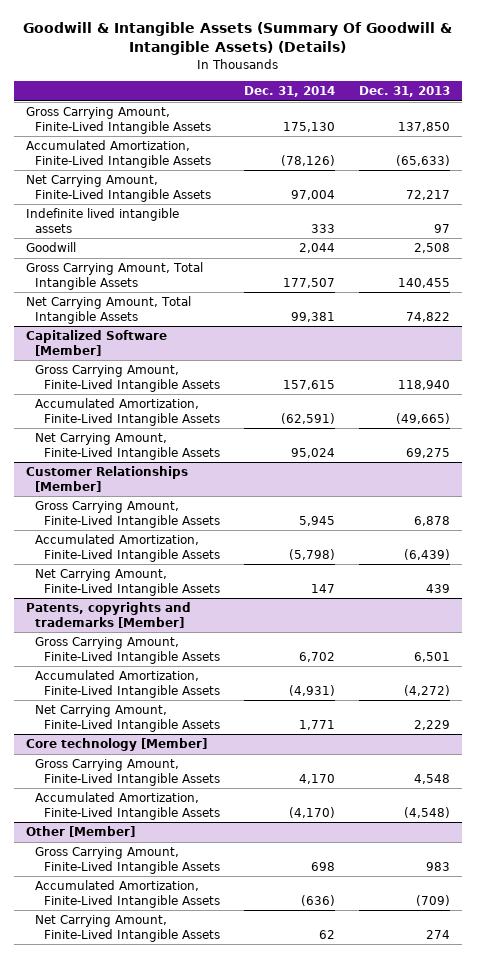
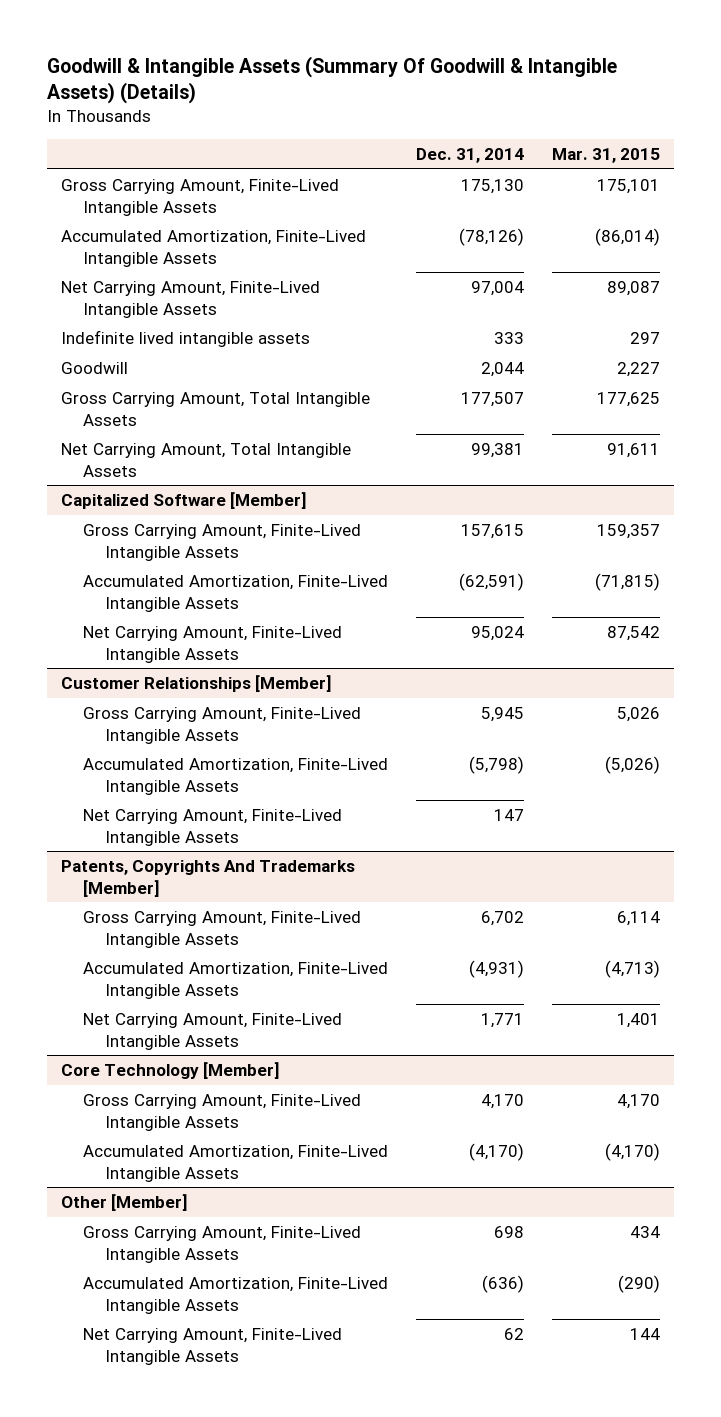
- | Dec. 31, 2014 | Dec. 31, 2013
+ | Dec. 31, 2014 | Mar. 31, 2015
- Patents, copyrights and trademarks [Member]
+ Patents, Copyrights And Trademarks [Member]
- Core technology [Member]
+ Core Technology [Member]

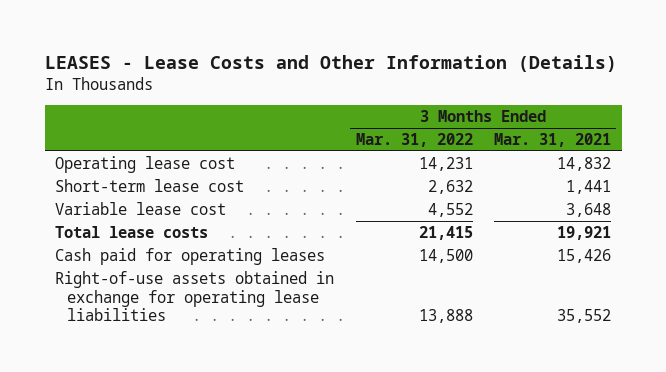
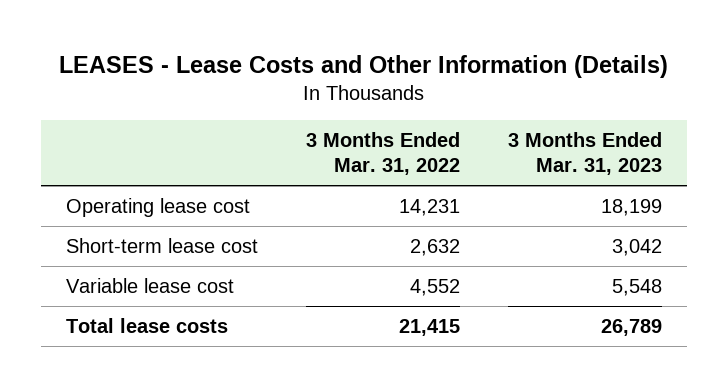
- | 3 Months Ended Mar. 31, 2022 | 3 Months Ended Mar. 31, 2021
+ | 3 Months Ended Mar. 31, 2022 | 3 Months Ended Mar. 31, 2023
- Cash paid for operating leases | 14,500 | 15,426
- Right-of-use assets obtained in exchange for operating lease liabilities | 13,888 | 35,552

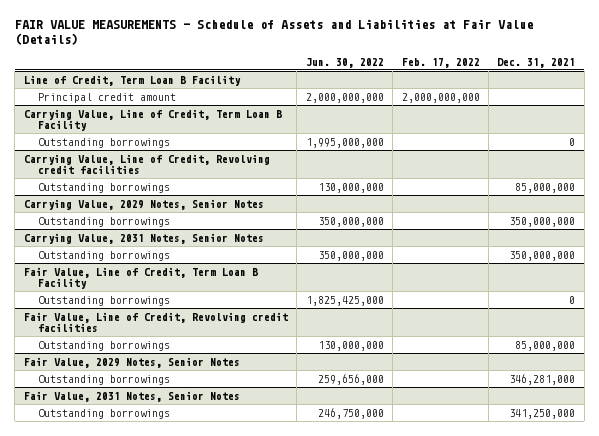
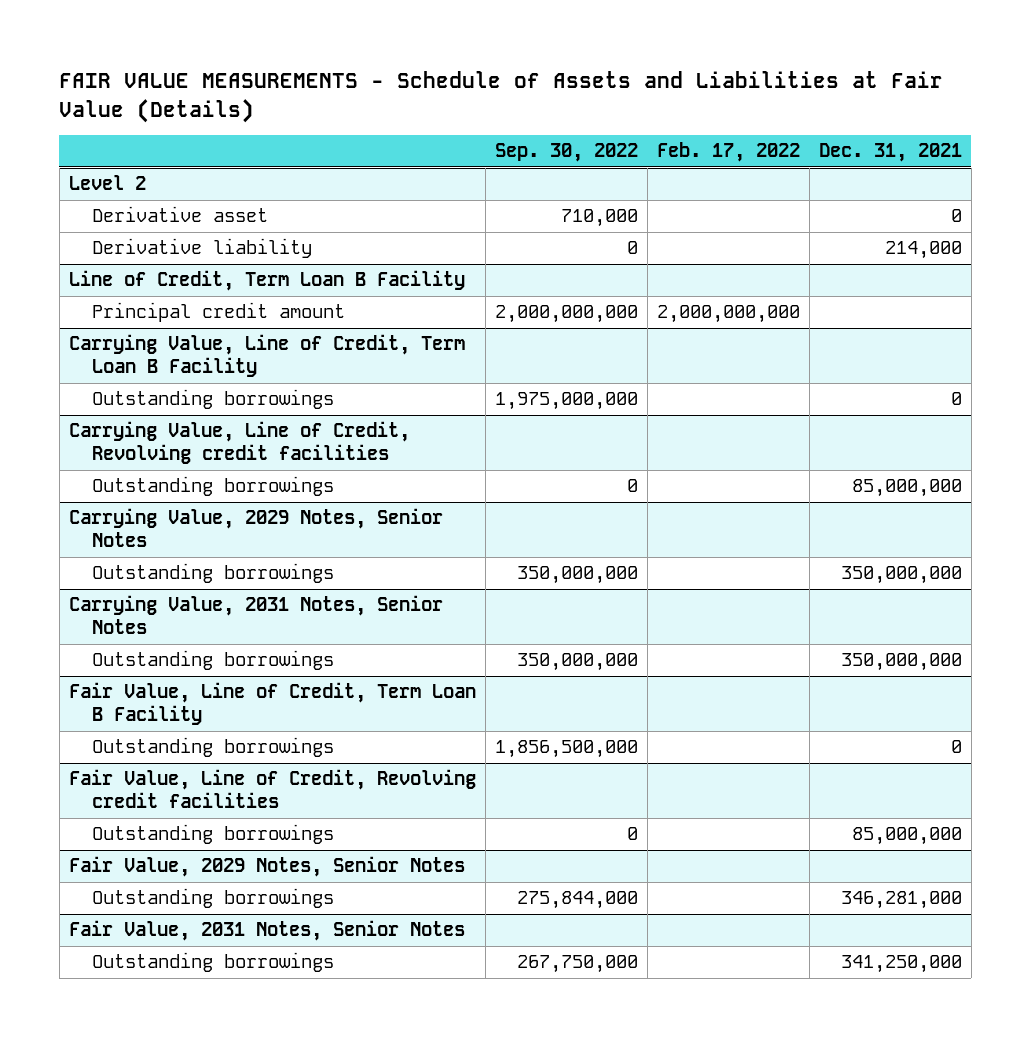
- | Jun. 30, 2022 | Feb. 17, 2022 | Dec. 31, 2021
+ | Sep. 30, 2022 | Feb. 17, 2022 | Dec. 31, 2021
+ Level 2
+ Derivative asset | 710,000 | | 0
+ Derivative liability | 0 | | 214,000

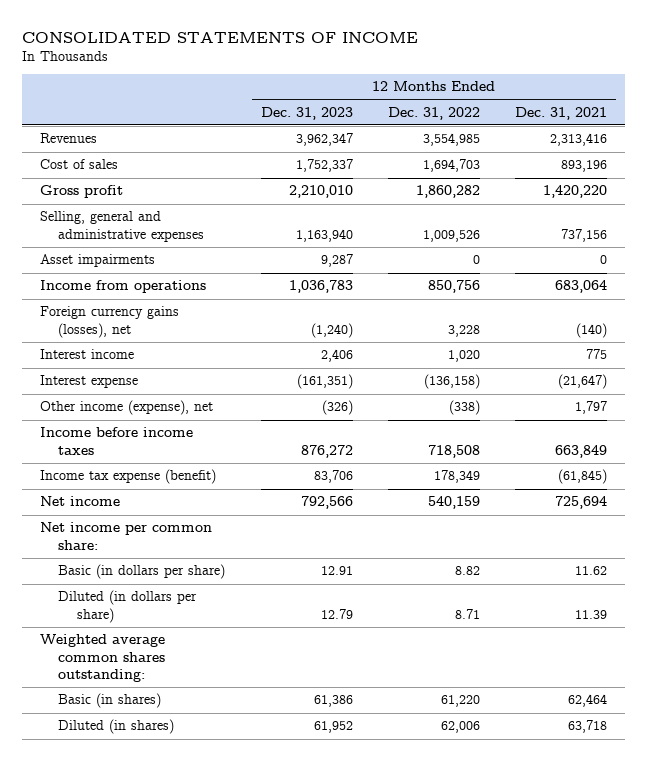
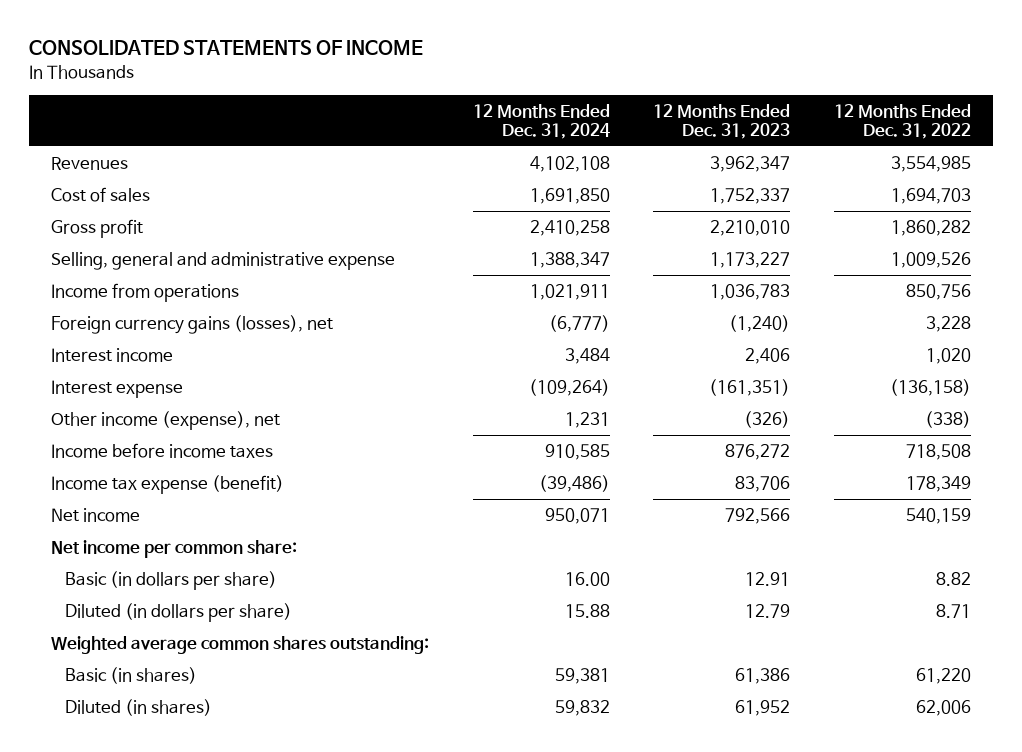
- | 12 Months Ended Dec. 31, 2023 | 12 Months Ended Dec. 31, 2022 | 12 Months Ended Dec. 31, 2021
+ | 12 Months Ended Dec. 31, 2024 | 12 Months Ended Dec. 31, 2023 | 12 Months Ended Dec. 31, 2022
- Selling, general and administrative expenses | 1,163,940 | 1,009,526 | 737,156
- Asset impairments | 9,287 | 0 | 0
+ Selling, general and administrative expense | 1,388,347 | 1,173,227 | 1,009,526

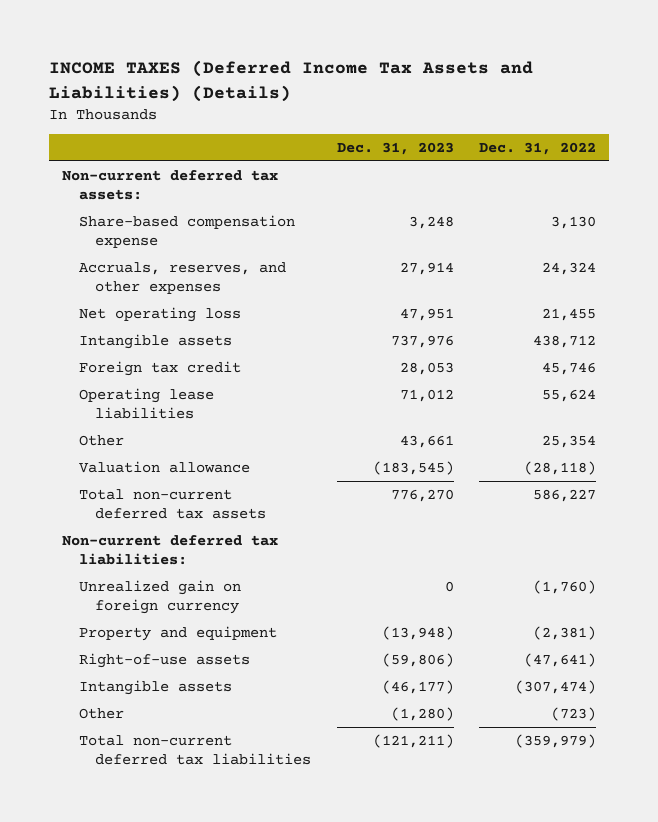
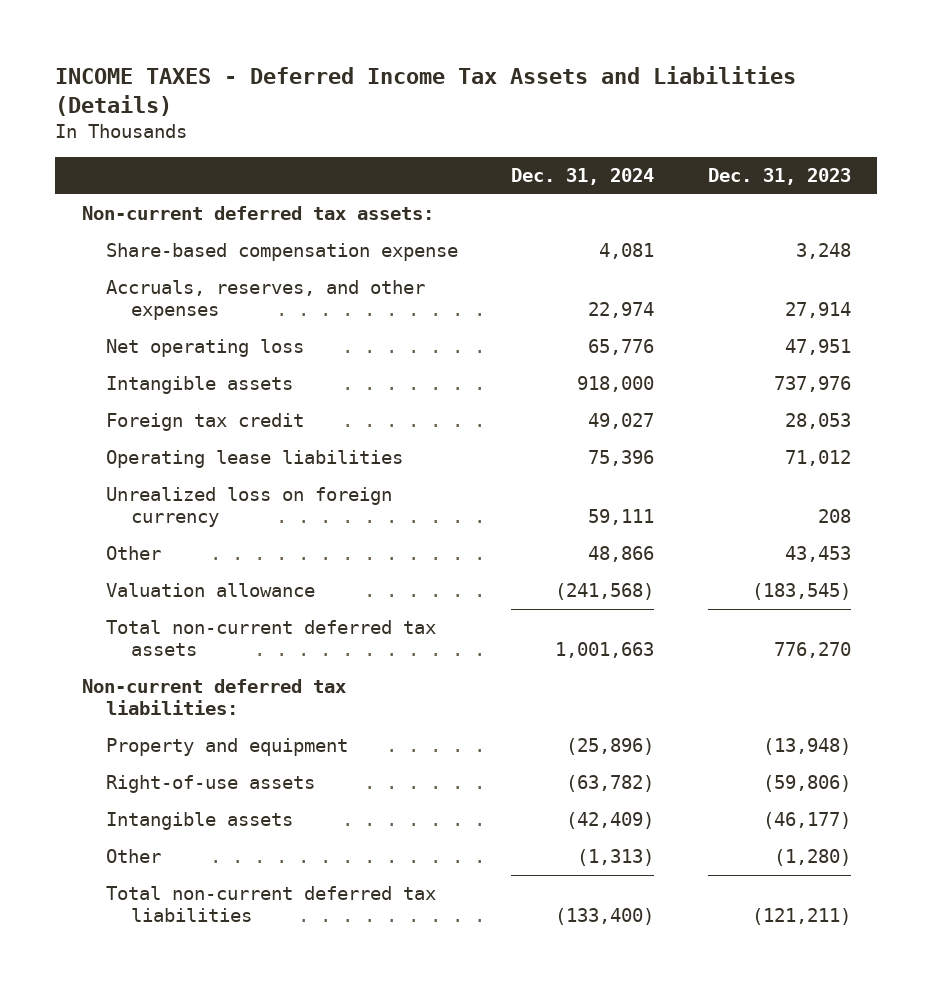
- INCOME TAXES (Deferred Income Tax Assets and Liabilities) (Details)
+ INCOME TAXES - Deferred Income Tax Assets and Liabilities (Details)
- | Dec. 31, 2023 | Dec. 31, 2022
+ | Dec. 31, 2024 | Dec. 31, 2023
- Other | 43,661 | 25,354
+ Unrealized loss on foreign currency | 59,111 | 208
+ Other | 48,866 | 43,453
- Unrealized gain on foreign currency | 0 | (1,760)

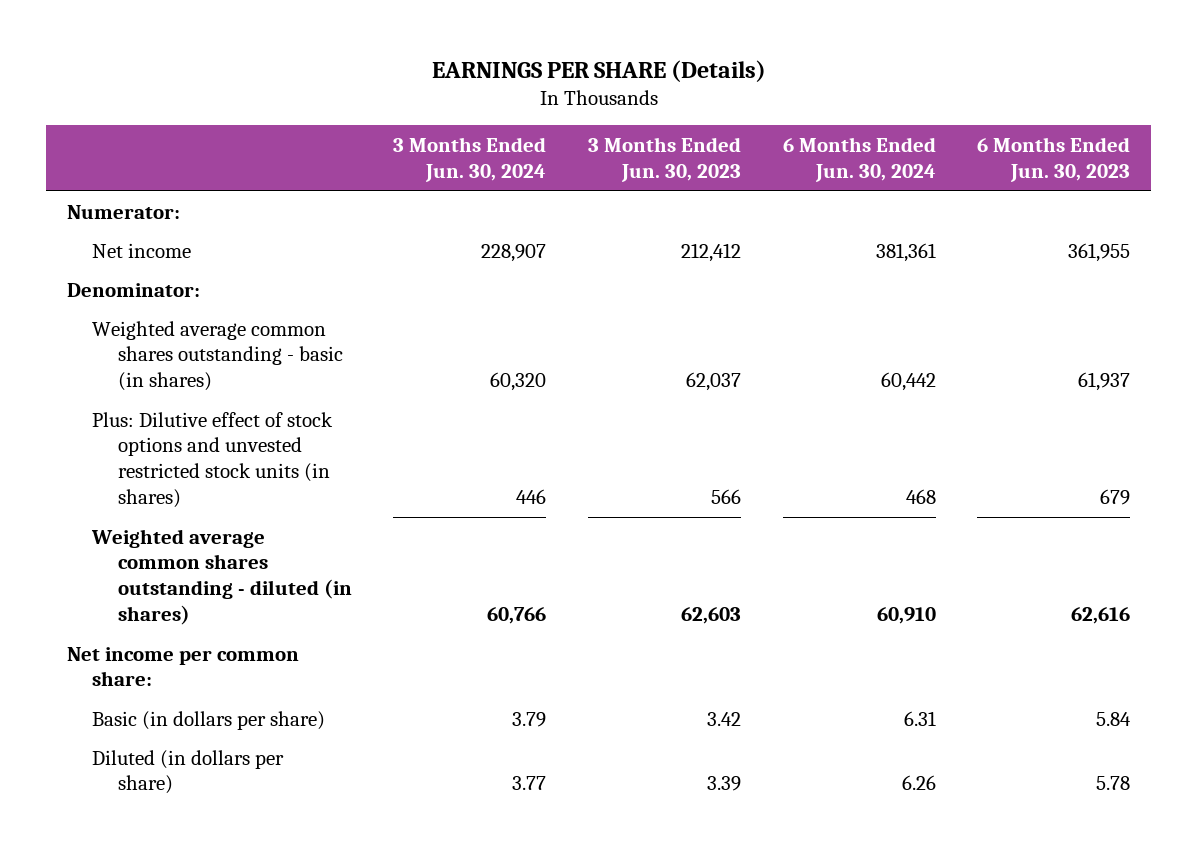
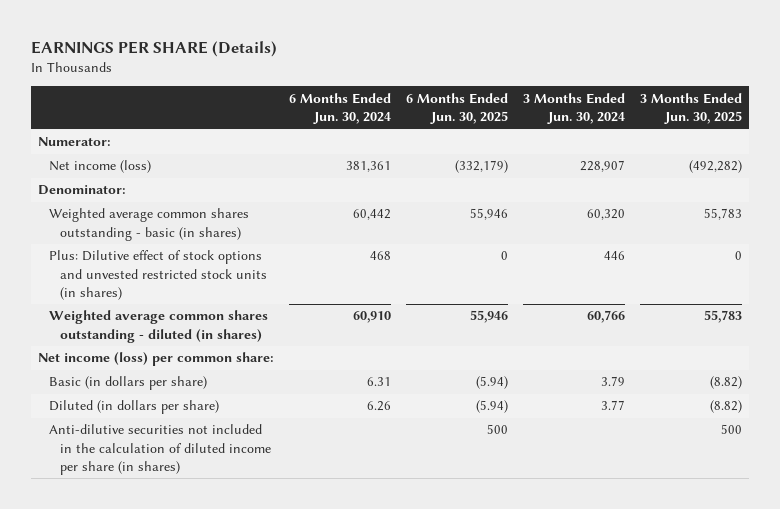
- | 3 Months Ended Jun. 30, 2024 | 3 Months Ended Jun. 30, 2023 | 6 Months Ended Jun. 30, 2024 | 6 Months Ended Jun. 30, 2023
+ | 6 Months Ended Jun. 30, 2024 | 6 Months Ended Jun. 30, 2025 | 3 Months Ended Jun. 30, 2024 | 3 Months Ended Jun. 30, 2025
- Net income | 228,907 | 212,412 | 381,361 | 361,955
+ Net income (loss) | 381,361 | (332,179) | 228,907 | (492,282)
- Net income per common share:
+ Net income (loss) per common share:
+ Anti-dilutive securities not included in the calculation of diluted income per share (in shares) | | 500 | | 500

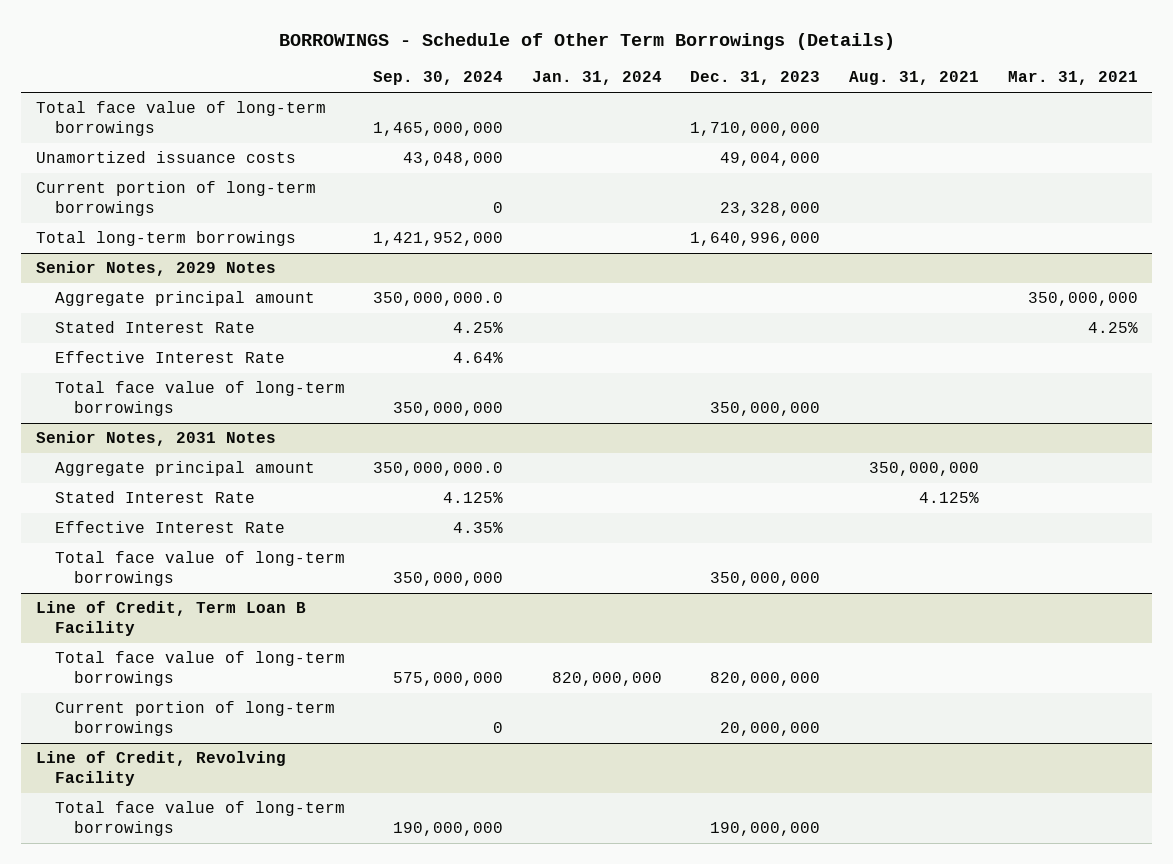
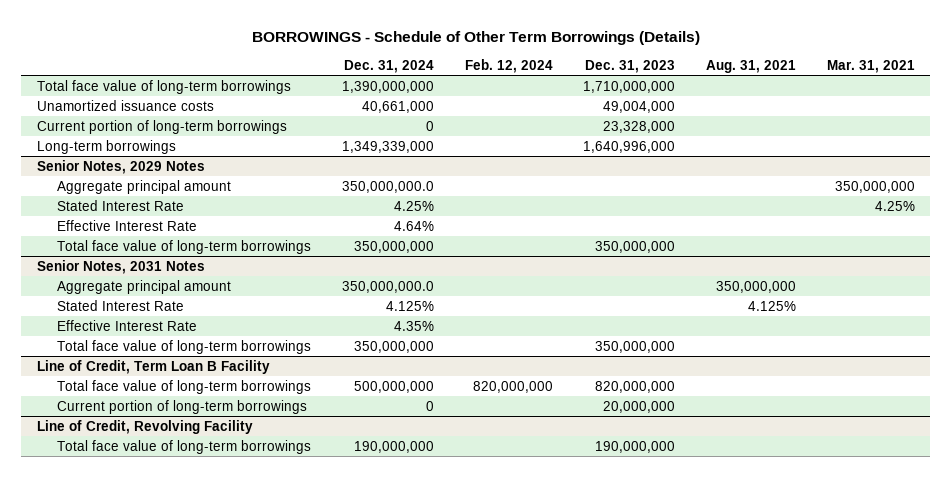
- | Sep. 30, 2024 | Jan. 31, 2024 | Dec. 31, 2023 | Aug. 31, 2021 | Mar. 31, 2021
+ | Dec. 31, 2024 | Feb. 12, 2024 | Dec. 31, 2023 | Aug. 31, 2021 | Mar. 31, 2021
- Total long-term borrowings | 1,421,952,000 | | 1,640,996,000 | |
+ Long-term borrowings | 1,349,339,000 | | 1,640,996,000 | |

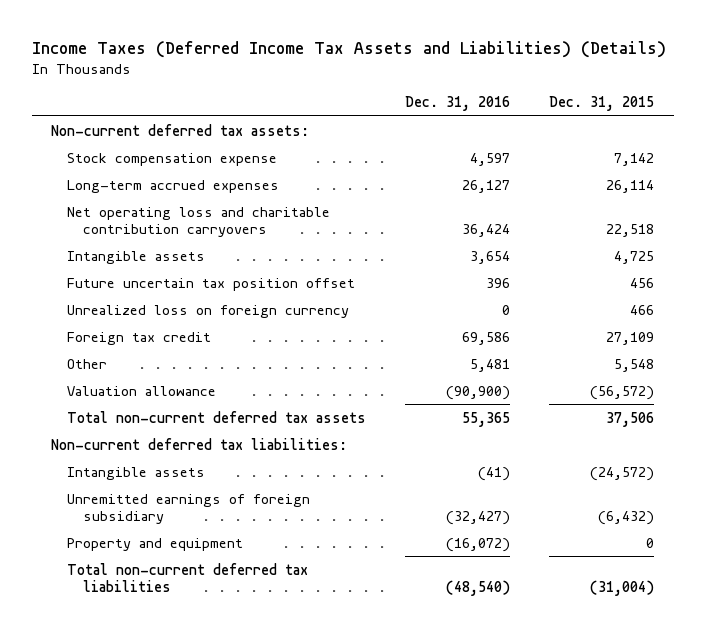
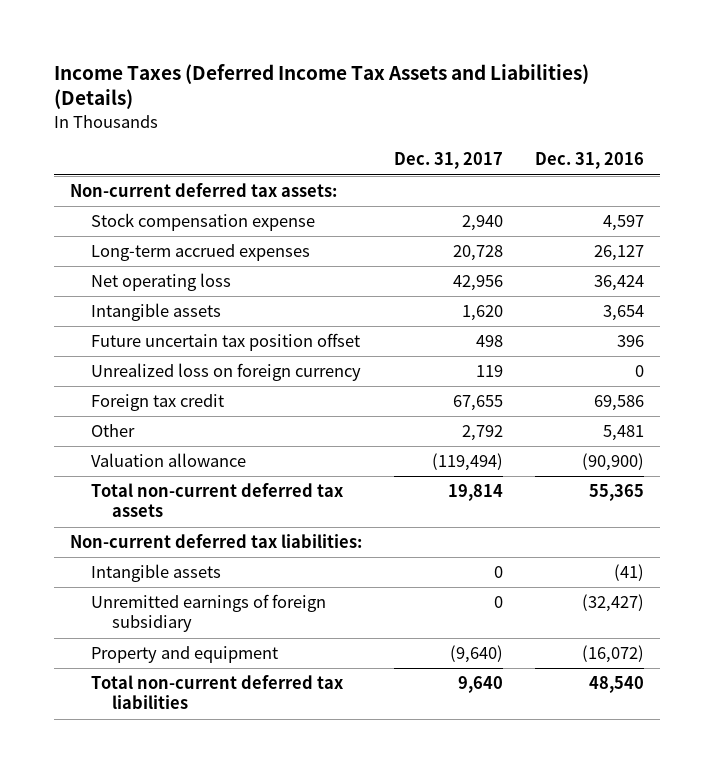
- | Dec. 31, 2016 | Dec. 31, 2015
+ | Dec. 31, 2017 | Dec. 31, 2016
- Net operating loss and charitable contribution carryovers | 36,424 | 22,518
+ Net operating loss | 42,956 | 36,424
- Total non-current deferred tax liabilities | (48,540) | (31,004)
+ Total non-current deferred tax liabilities | 9,640 | 48,540

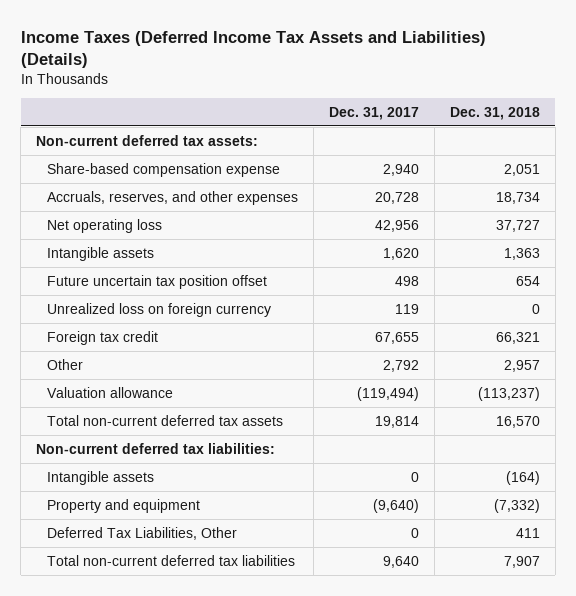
- | Dec. 31, 2017 | Dec. 31, 2016
+ | Dec. 31, 2017 | Dec. 31, 2018
- Stock compensation expense | 2,940 | 4,597
- Long-term accrued expenses | 20,728 | 26,127
+ Share-based compensation expense | 2,940 | 2,051
+ Accruals, reserves, and other expenses | 20,728 | 18,734
- Unremitted earnings of foreign subsidiary | 0 | (32,427)
+ Deferred Tax Liabilities, Other | 0 | 411

